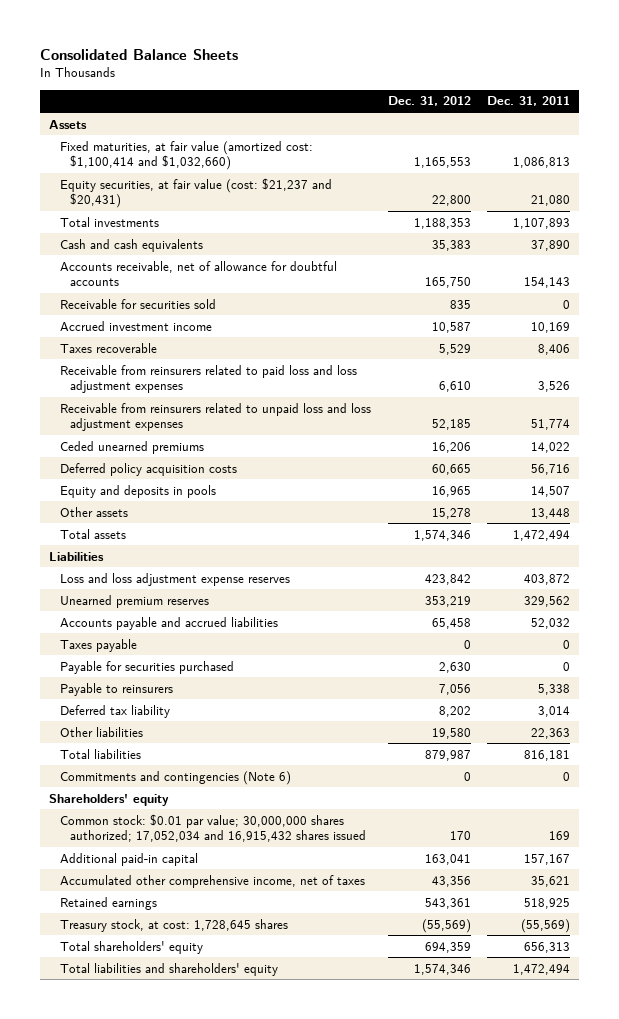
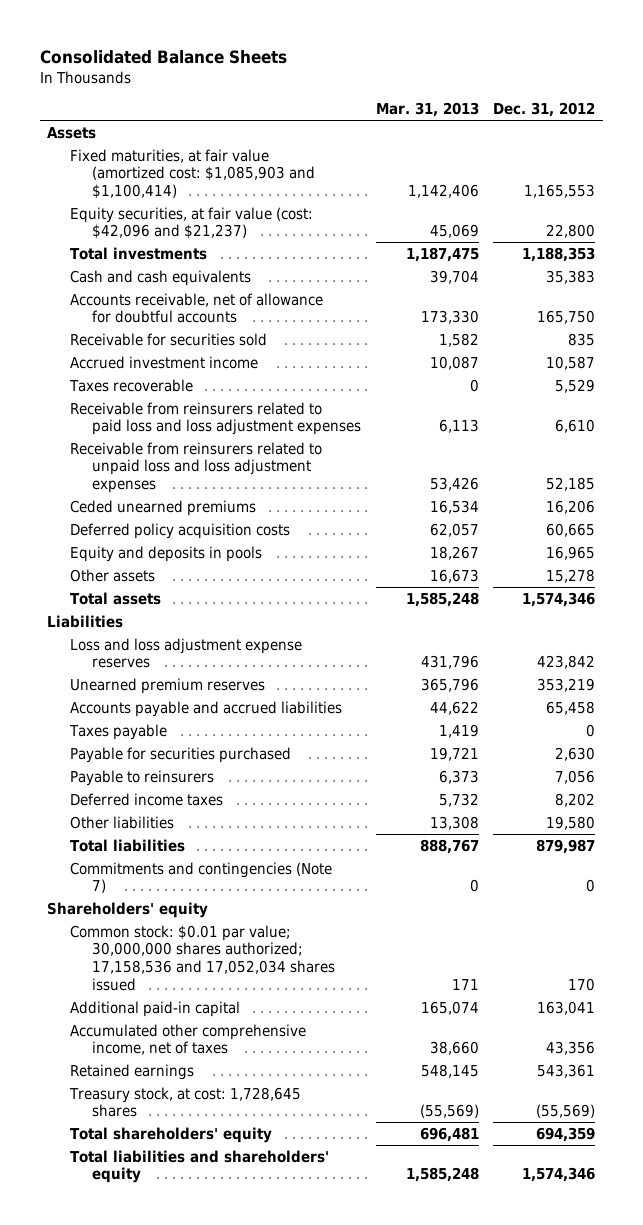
- | Dec. 31, 2012 | Dec. 31, 2011
+ | Mar. 31, 2013 | Dec. 31, 2012
- Fixed maturities, at fair value (amortized cost: $1,100,414 and $1,032,660) | 1,165,553 | 1,086,813
- Equity securities, at fair value (cost: $21,237 and $20,431) | 22,800 | 21,080
+ Fixed maturities, at fair value (amortized cost: $1,085,903 and $1,100,414) | 1,142,406 | 1,165,553
+ Equity securities, at fair value (cost: $42,096 and $21,237) | 45,069 | 22,800
- Deferred tax liability | 8,202 | 3,014
+ Deferred income taxes | 5,732 | 8,202
- Commitments and contingencies (Note 6) | 0 | 0
+ Commitments and contingencies (Note 7) | 0 | 0
- Common stock: $0.01 par value; 30,000,000 shares authorized; 17,052,034 and 16,915,432 shares issued | 170 | 169
+ Common stock: $0.01 par value; 30,000,000 shares authorized; 17,158,536 and 17,052,034 shares issued | 171 | 170

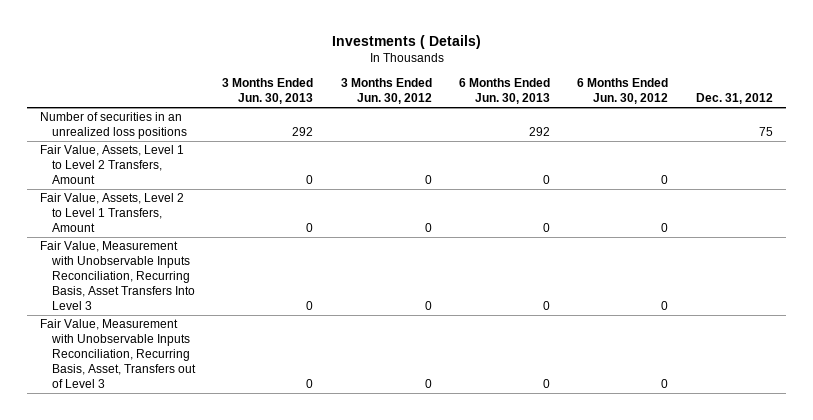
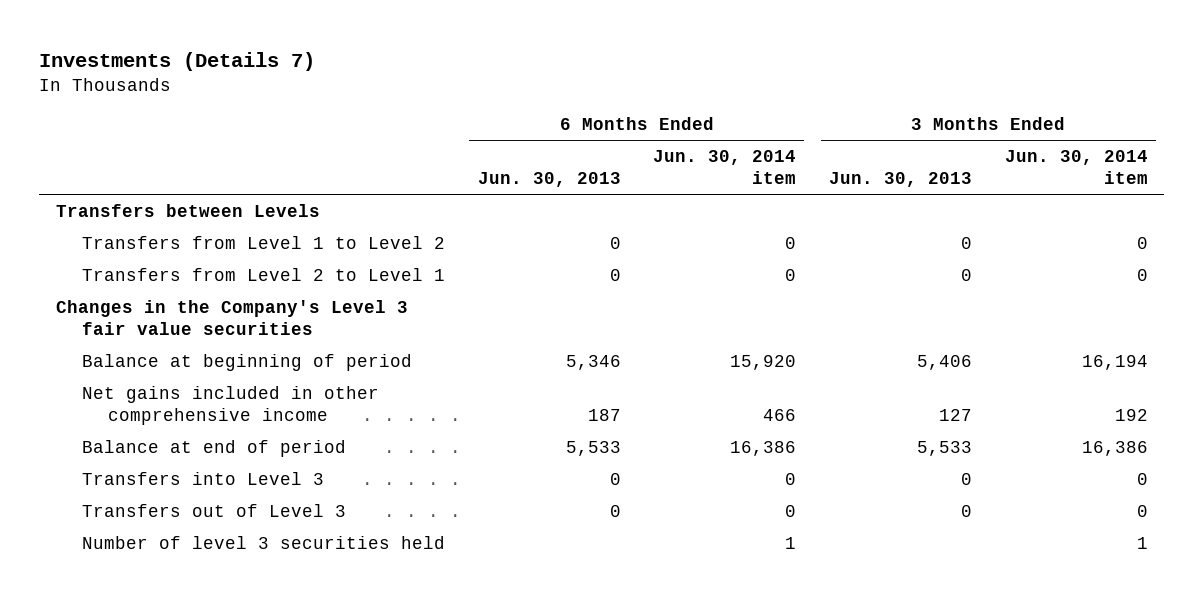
- Investments ( Details)
+ Investments (Details 7)
- | 3 Months Ended Jun. 30, 2013 | 3 Months Ended Jun. 30, 2012 | 6 Months Ended Jun. 30, 2013 | 6 Months Ended Jun. 30, 2012 | Dec. 31, 2012
+ | 6 Months Ended Jun. 30, 2013 | 6 Months Ended Jun. 30, 2014 item | 3 Months Ended Jun. 30, 2013 | 3 Months Ended Jun. 30, 2014 item
- Number of securities in an unrealized loss positions | 292 | | 292 | | 75
- Fair Value, Assets, Level 1 to Level 2 Transfers, Amount | 0 | 0 | 0 | 0 |
- Fair Value, Assets, Level 2 to Level 1 Transfers, Amount | 0 | 0 | 0 | 0 |
- Fair Value, Measurement with Unobservable Inputs Reconciliation, Recurring Basis, Asset Transfers Into Level 3 | 0 | 0 | 0 | 0 |
- Fair Value, Measurement with Unobservable Inputs Reconciliation, Recurring Basis, Asset, Transfers out of Level 3 | 0 | 0 | 0 | 0 |
+ Transfers between Levels
+ Transfers from Level 1 to Level 2 | 0 | 0 | 0 | 0
+ Transfers from Level 2 to Level 1 | 0 | 0 | 0 | 0
+ Changes in the Company's Level 3 fair value securities
+ Balance at beginning of period | 5,346 | 15,920 | 5,406 | 16,194
+ Net gains included in other comprehensive income | 187 | 466 | 127 | 192
+ Balance at end of period | 5,533 | 16,386 | 5,533 | 16,386
+ Transfers into Level 3 | 0 | 0 | 0 | 0
+ Transfers out of Level 3 | 0 | 0 | 0 | 0
+ Number of level 3 securities held | | 1 | | 1

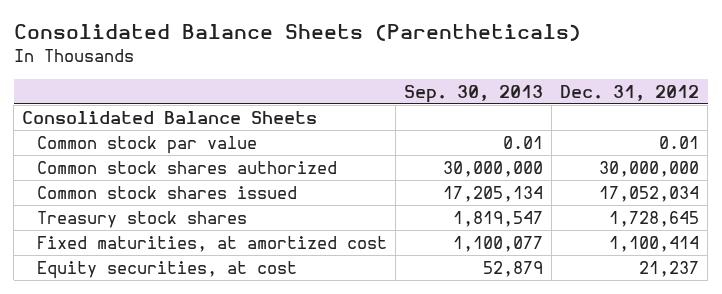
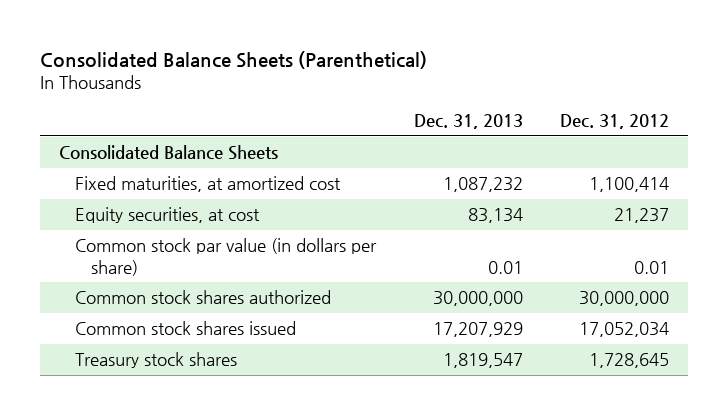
- Consolidated Balance Sheets (Parentheticals)
+ Consolidated Balance Sheets (Parenthetical)
- | Sep. 30, 2013 | Dec. 31, 2012
+ | Dec. 31, 2013 | Dec. 31, 2012
- Common stock par value | 0.01 | 0.01
moved up: Fixed maturities, at amortized cost | 1,087,232 | 1,100,414
moved up: Equity securities, at cost | 83,134 | 21,237
+ Common stock par value (in dollars per share) | 0.01 | 0.01

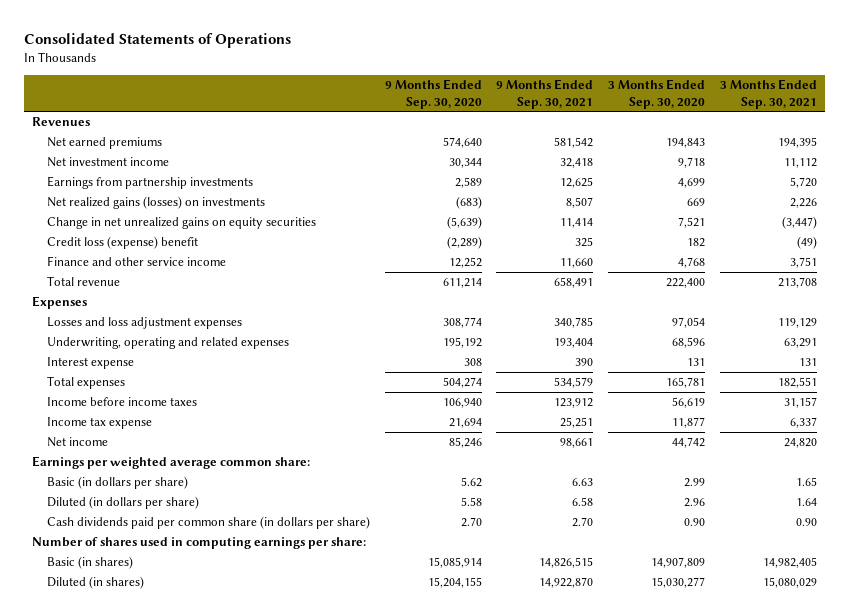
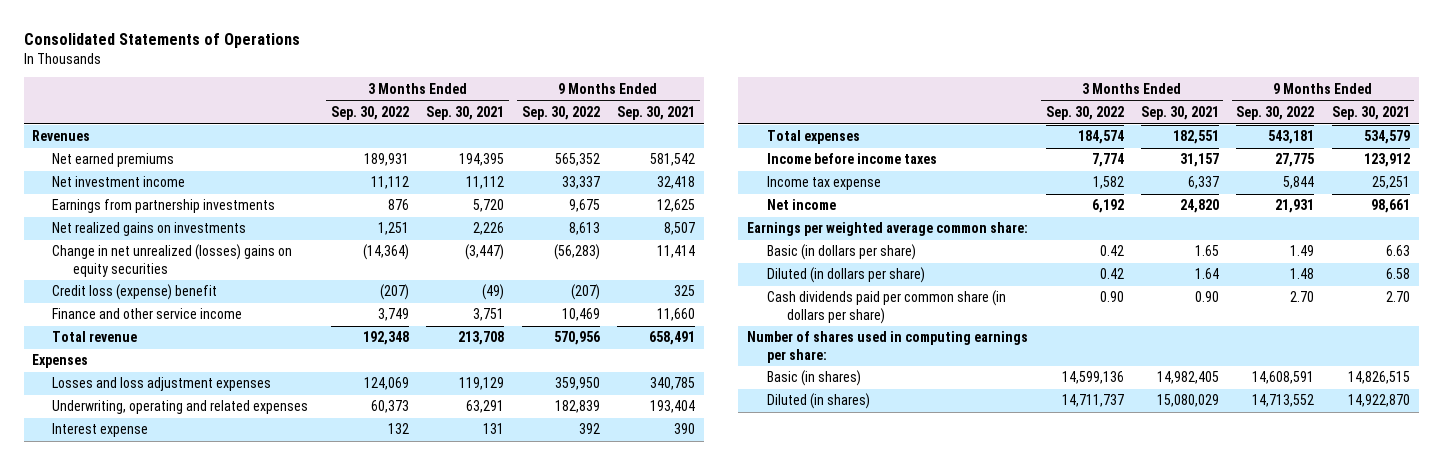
- | 9 Months Ended Sep. 30, 2020 | 9 Months Ended Sep. 30, 2021 | 3 Months Ended Sep. 30, 2020 | 3 Months Ended Sep. 30, 2021
+ | 3 Months Ended Sep. 30, 2022 | 3 Months Ended Sep. 30, 2021 | 9 Months Ended Sep. 30, 2022 | 9 Months Ended Sep. 30, 2021
- Net realized gains (losses) on investments | (683) | 8,507 | 669 | 2,226
- Change in net unrealized gains on equity securities | (5,639) | 11,414 | 7,521 | (3,447)
+ Net realized gains on investments | 1,251 | 2,226 | 8,613 | 8,507
+ Change in net unrealized (losses) gains on equity securities | (14,364) | (3,447) | (56,283) | 11,414

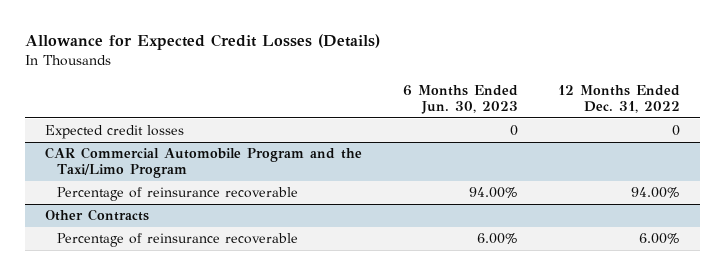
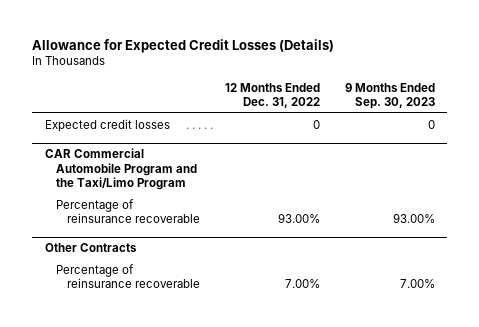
- | 6 Months Ended Jun. 30, 2023 | 12 Months Ended Dec. 31, 2022
+ | 12 Months Ended Dec. 31, 2022 | 9 Months Ended Sep. 30, 2023
@ CAR Commercial Automobile Program and the Taxi/Limo Program
- Percentage of reinsurance recoverable | 94.00% | 94.00%
+ Percentage of reinsurance recoverable | 93.00% | 93.00%
@ Other Contracts
- Percentage of reinsurance recoverable | 6.00% | 6.00%
+ Percentage of reinsurance recoverable | 7.00% | 7.00%

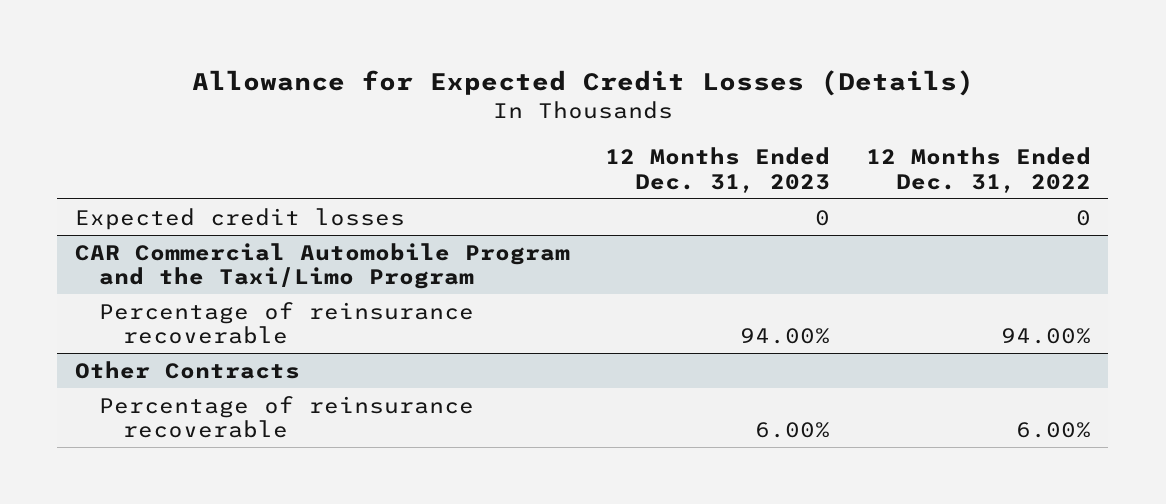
- | 12 Months Ended Dec. 31, 2022 | 9 Months Ended Sep. 30, 2023
+ | 12 Months Ended Dec. 31, 2023 | 12 Months Ended Dec. 31, 2022
@ CAR Commercial Automobile Program and the Taxi/Limo Program
- Percentage of reinsurance recoverable | 93.00% | 93.00%
+ Percentage of reinsurance recoverable | 94.00% | 94.00%
@ Other Contracts
- Percentage of reinsurance recoverable | 7.00% | 7.00%
+ Percentage of reinsurance recoverable | 6.00% | 6.00%

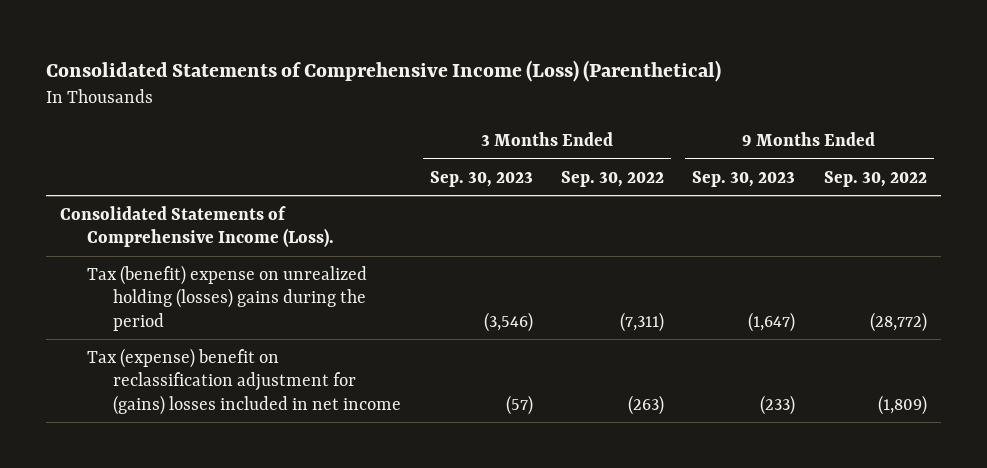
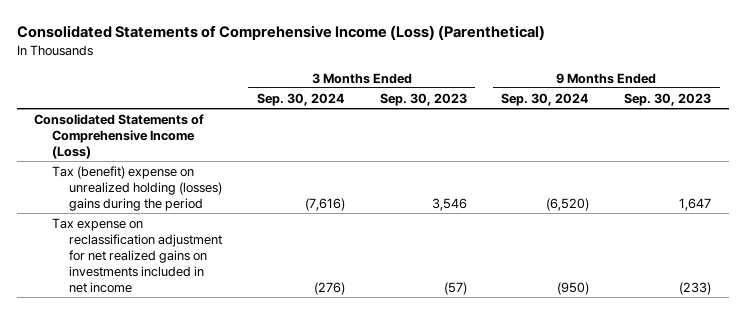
- | 3 Months Ended Sep. 30, 2023 | 3 Months Ended Sep. 30, 2022 | 9 Months Ended Sep. 30, 2023 | 9 Months Ended Sep. 30, 2022
+ | 3 Months Ended Sep. 30, 2024 | 3 Months Ended Sep. 30, 2023 | 9 Months Ended Sep. 30, 2024 | 9 Months Ended Sep. 30, 2023
- Consolidated Statements of Comprehensive Income (Loss).
- Tax (benefit) expense on unrealized holding (losses) gains during the period | (3,546) | (7,311) | (1,647) | (28,772)
- Tax (expense) benefit on reclassification adjustment for (gains) losses included in net income | (57) | (263) | (233) | (1,809)
+ Consolidated Statements of Comprehensive Income (Loss)
+ Tax (benefit) expense on unrealized holding (losses) gains during the period | (7,616) | 3,546 | (6,520) | 1,647
+ Tax expense on reclassification adjustment for net realized gains on investments included in net income | (276) | (57) | (950) | (233)

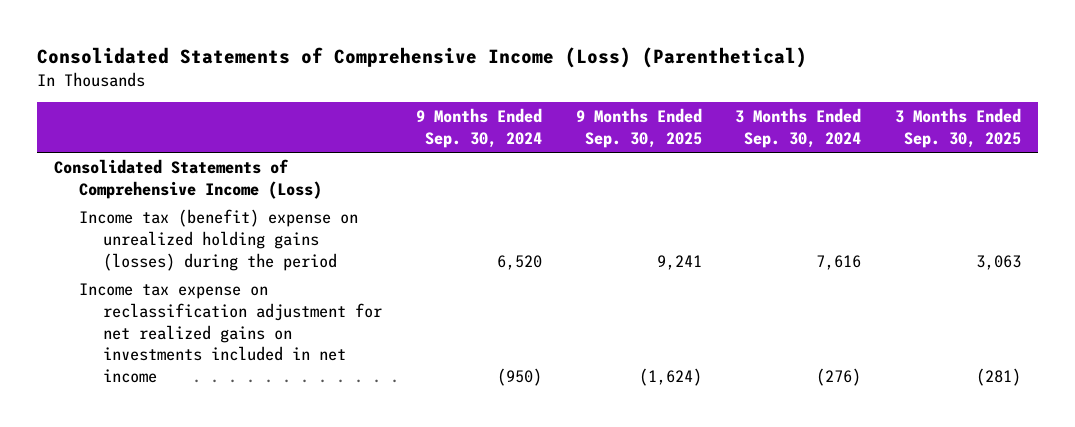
- | 3 Months Ended Sep. 30, 2024 | 3 Months Ended Sep. 30, 2023 | 9 Months Ended Sep. 30, 2024 | 9 Months Ended Sep. 30, 2023
+ | 9 Months Ended Sep. 30, 2024 | 9 Months Ended Sep. 30, 2025 | 3 Months Ended Sep. 30, 2024 | 3 Months Ended Sep. 30, 2025
- Tax (benefit) expense on unrealized holding (losses) gains during the period | (7,616) | 3,546 | (6,520) | 1,647
- Tax expense on reclassification adjustment for net realized gains on investments included in net income | (276) | (57) | (950) | (233)
+ Income tax (benefit) expense on unrealized holding gains (losses) during the period | 6,520 | 9,241 | 7,616 | 3,063
+ Income tax expense on reclassification adjustment for net realized gains on investments included in net income | (950) | (1,624) | (276) | (281)

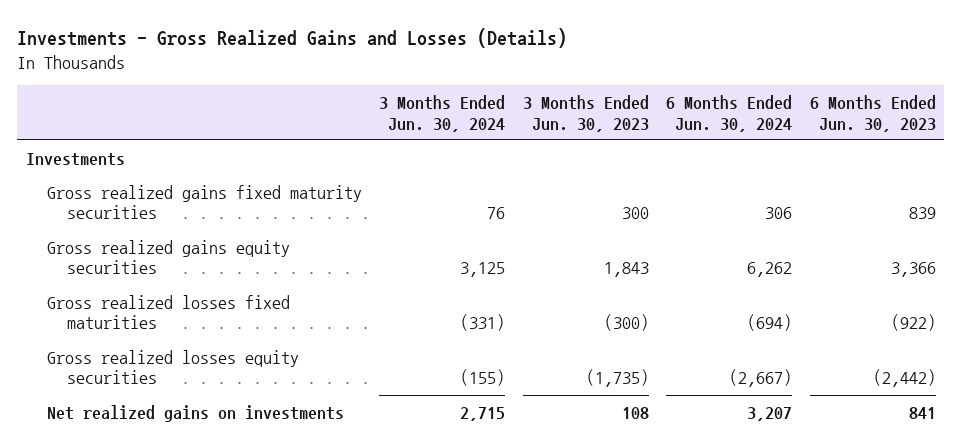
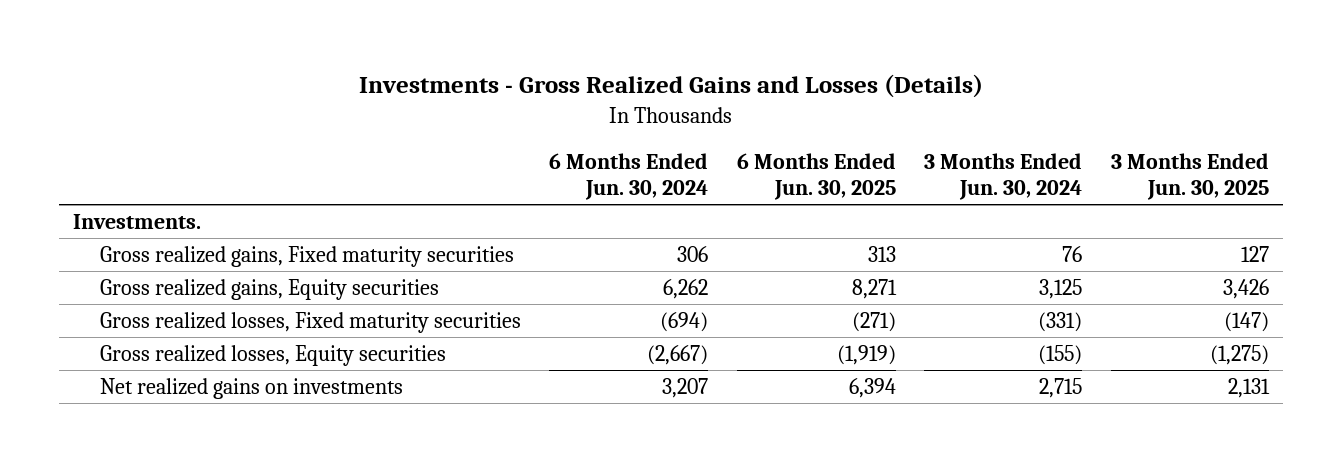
- | 3 Months Ended Jun. 30, 2024 | 3 Months Ended Jun. 30, 2023 | 6 Months Ended Jun. 30, 2024 | 6 Months Ended Jun. 30, 2023
+ | 6 Months Ended Jun. 30, 2024 | 6 Months Ended Jun. 30, 2025 | 3 Months Ended Jun. 30, 2024 | 3 Months Ended Jun. 30, 2025
- Investments
- Gross realized gains fixed maturity securities | 76 | 300 | 306 | 839
- Gross realized gains equity securities | 3,125 | 1,843 | 6,262 | 3,366
- Gross realized losses fixed maturities | (331) | (300) | (694) | (922)
- Gross realized losses equity securities | (155) | (1,735) | (2,667) | (2,442)
+ Investments.
+ Gross realized gains, Fixed maturity securities | 306 | 313 | 76 | 127
+ Gross realized gains, Equity securities | 6,262 | 8,271 | 3,125 | 3,426
+ Gross realized losses, Fixed maturity securities | (694) | (271) | (331) | (147)
+ Gross realized losses, Equity securities | (2,667) | (1,919) | (155) | (1,275)

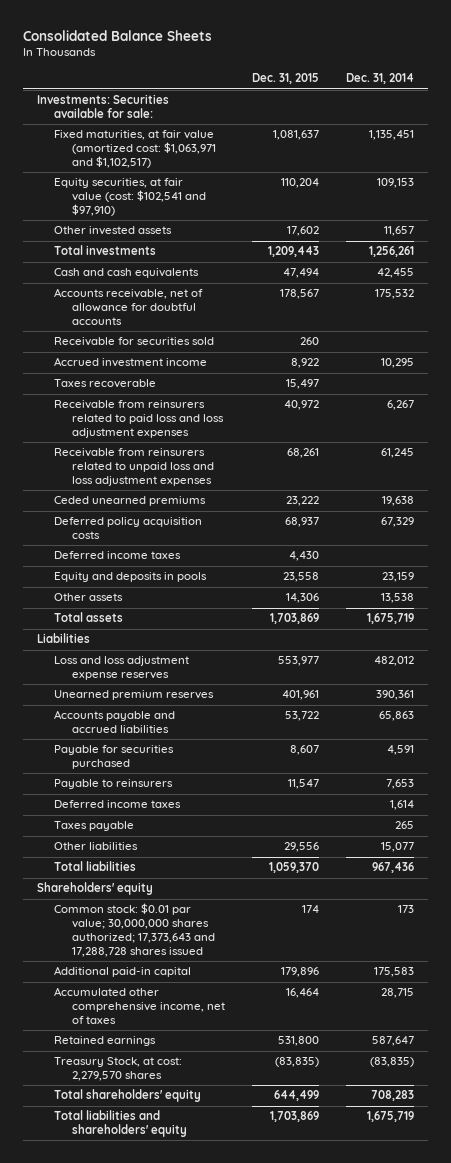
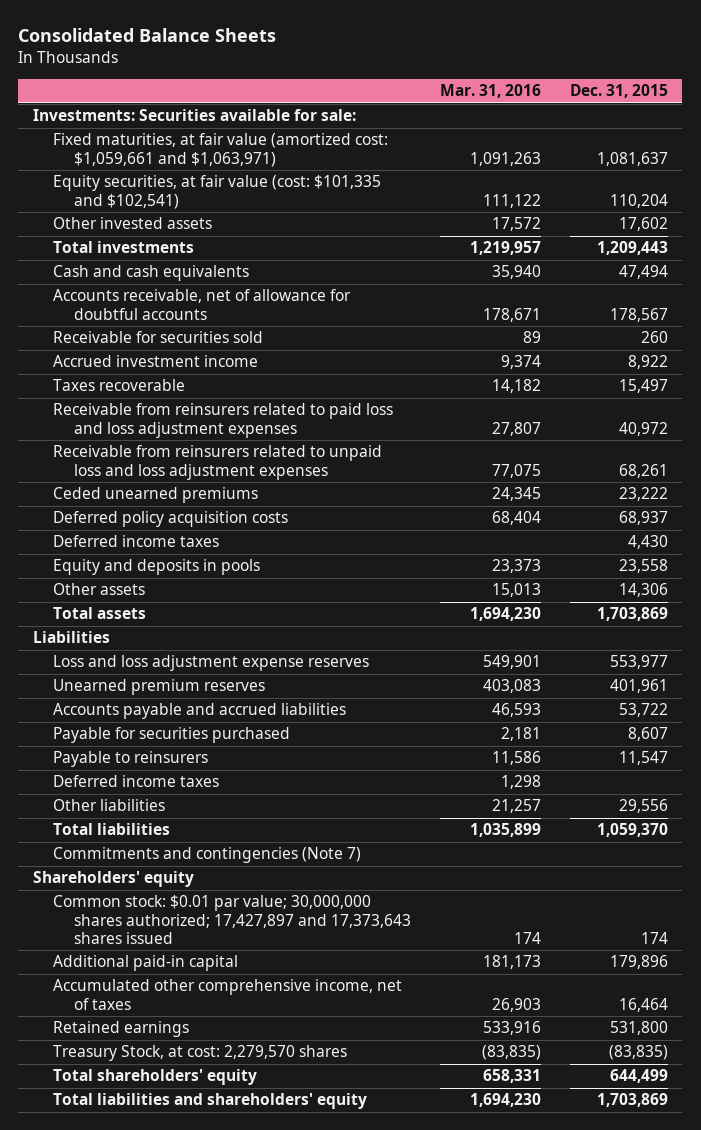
- | Dec. 31, 2015 | Dec. 31, 2014
+ | Mar. 31, 2016 | Dec. 31, 2015
- Fixed maturities, at fair value (amortized cost: $1,063,971 and $1,102,517) | 1,081,637 | 1,135,451
- Equity securities, at fair value (cost: $102,541 and $97,910) | 110,204 | 109,153
+ Fixed maturities, at fair value (amortized cost: $1,059,661 and $1,063,971) | 1,091,263 | 1,081,637
+ Equity securities, at fair value (cost: $101,335 and $102,541) | 111,122 | 110,204
- Taxes payable | | 265
+ Commitments and contingencies (Note 7)
- Common stock: $0.01 par value; 30,000,000 shares authorized; 17,373,643 and 17,288,728 shares issued | 174 | 173
+ Common stock: $0.01 par value; 30,000,000 shares authorized; 17,427,897 and 17,373,643 shares issued | 174 | 174

